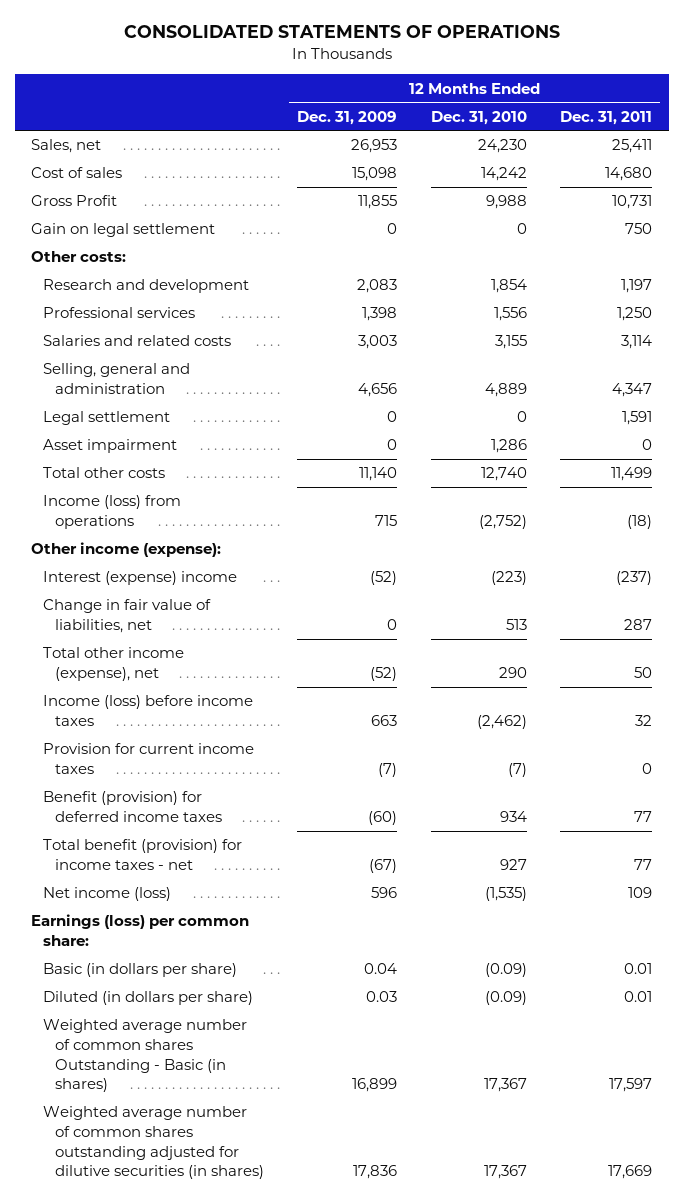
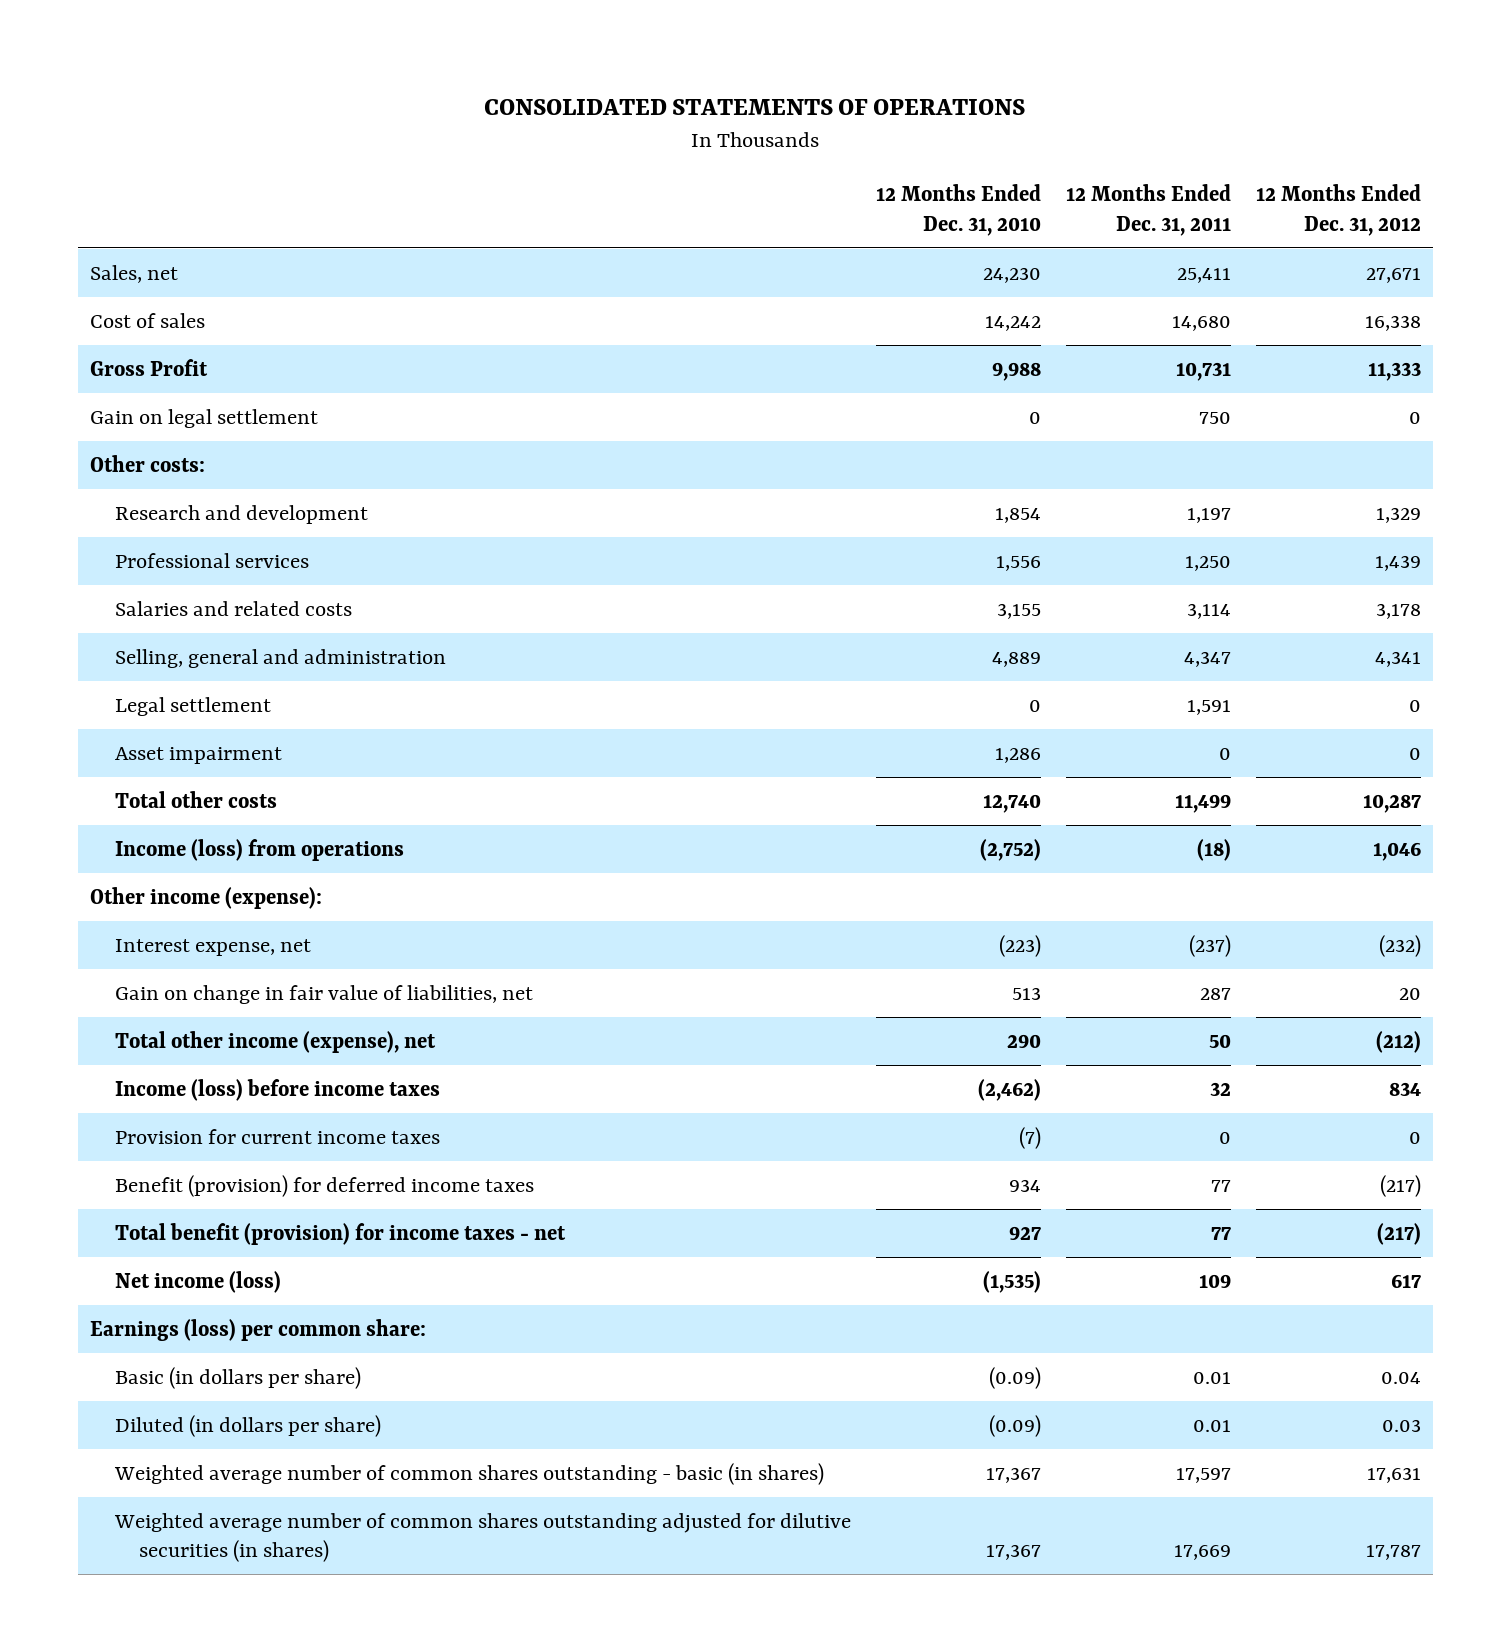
- | 12 Months Ended Dec. 31, 2009 | 12 Months Ended Dec. 31, 2010 | 12 Months Ended Dec. 31, 2011
+ | 12 Months Ended Dec. 31, 2010 | 12 Months Ended Dec. 31, 2011 | 12 Months Ended Dec. 31, 2012
- Interest (expense) income | (52) | (223) | (237)
- Change in fair value of liabilities, net | 0 | 513 | 287
+ Interest expense, net | (223) | (237) | (232)
+ Gain on change in fair value of liabilities, net | 513 | 287 | 20
- Weighted average number of common shares Outstanding - Basic (in shares) | 16,899 | 17,367 | 17,597
+ Weighted average number of common shares outstanding - basic (in shares) | 17,367 | 17,597 | 17,631

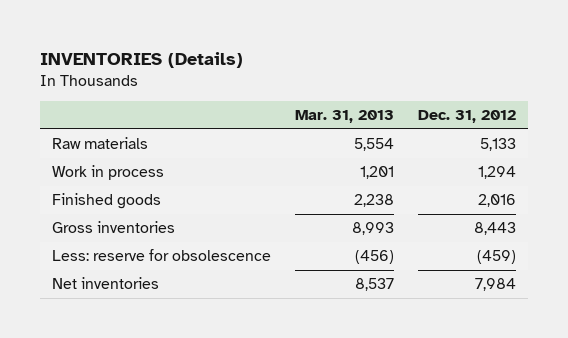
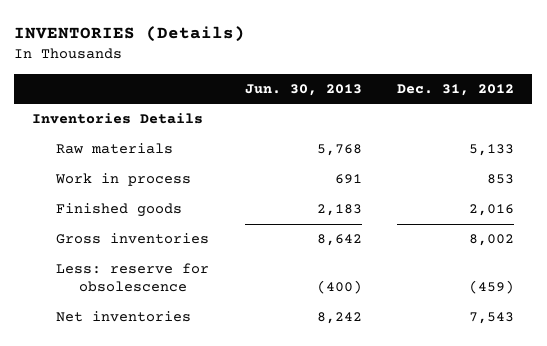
- | Mar. 31, 2013 | Dec. 31, 2012
+ | Jun. 30, 2013 | Dec. 31, 2012
+ Inventories Details
- Work in process | 1,201 | 1,294
+ Work in process | 691 | 853
- Gross inventories | 8,993 | 8,443
+ Gross inventories | 8,642 | 8,002
- Net inventories | 8,537 | 7,984
+ Net inventories | 8,242 | 7,543

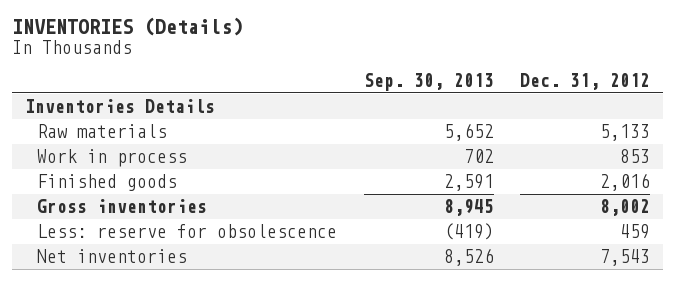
- | Jun. 30, 2013 | Dec. 31, 2012
+ | Sep. 30, 2013 | Dec. 31, 2012
- Less: reserve for obsolescence | (400) | (459)
+ Less: reserve for obsolescence | (419) | 459

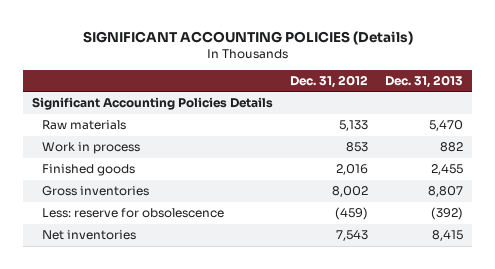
- INVENTORIES (Details)
+ SIGNIFICANT ACCOUNTING POLICIES (Details)
- | Sep. 30, 2013 | Dec. 31, 2012
+ | Dec. 31, 2012 | Dec. 31, 2013
- Inventories Details
+ Significant Accounting Policies Details
- Less: reserve for obsolescence | (419) | 459
+ Less: reserve for obsolescence | (459) | (392)

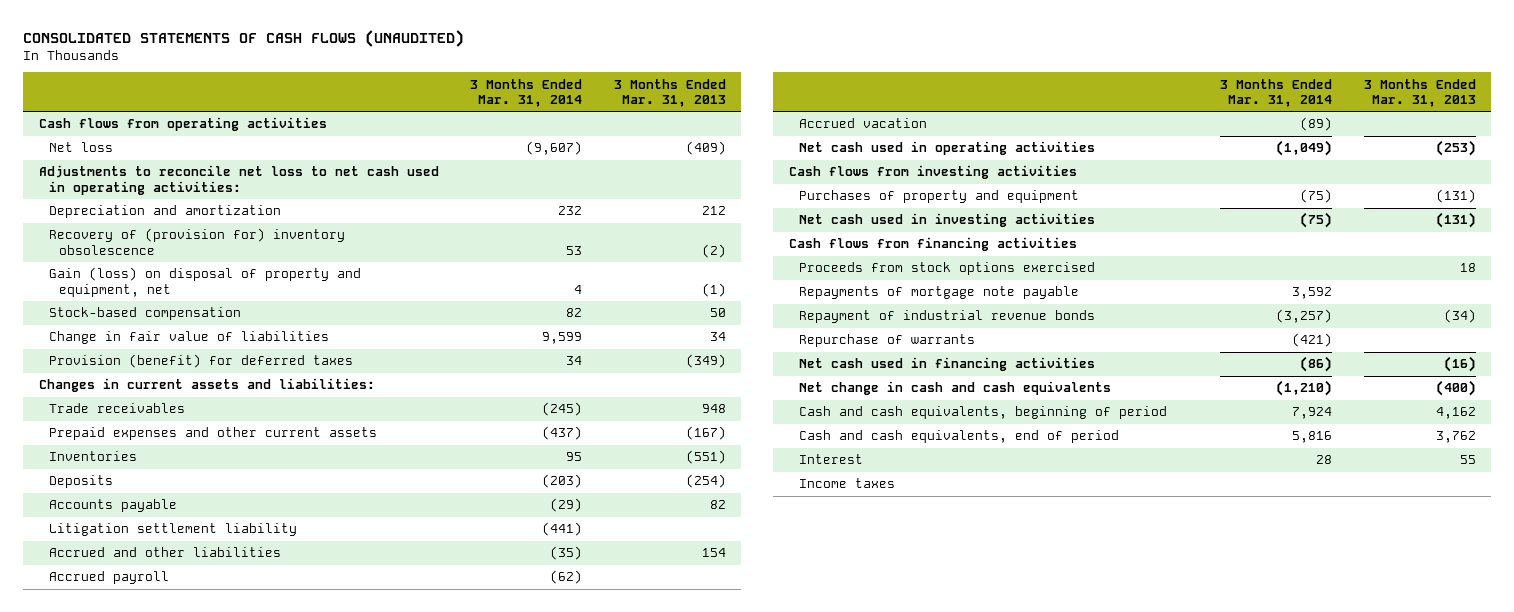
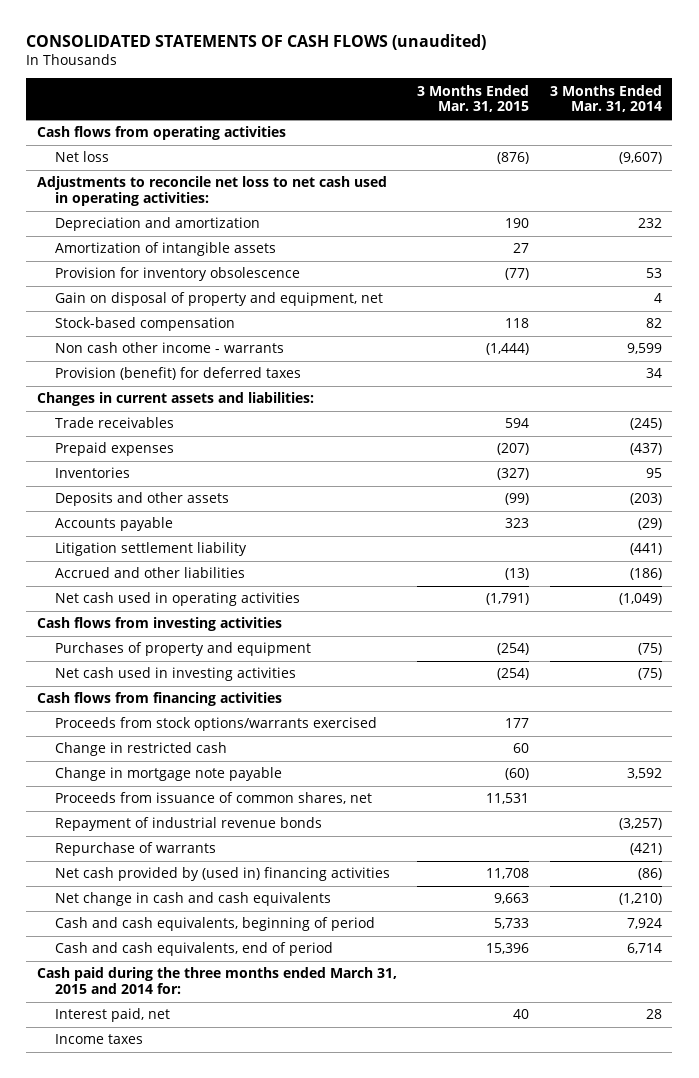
- CONSOLIDATED STATEMENTS OF CASH FLOWS (UNAUDITED)
+ CONSOLIDATED STATEMENTS OF CASH FLOWS (unaudited)
- | 3 Months Ended Mar. 31, 2014 | 3 Months Ended Mar. 31, 2013
+ | 3 Months Ended Mar. 31, 2015 | 3 Months Ended Mar. 31, 2014
- Recovery of (provision for) inventory obsolescence | 53 | (2)
- Gain (loss) on disposal of property and equipment, net | 4 | (1)
+ Amortization of intangible assets | 27 |
+ Provision for inventory obsolescence | (77) | 53
+ Gain on disposal of property and equipment, net | | 4
- Change in fair value of liabilities | 9,599 | 34
+ Non cash other income - warrants | (1,444) | 9,599
- Prepaid expenses and other current assets | (437) | (167)
+ Prepaid expenses | (207) | (437)
- Deposits | (203) | (254)
+ Deposits and other assets | (99) | (203)
- Accrued and other liabilities | (35) | 154
- Accrued payroll | (62) |
- Accrued vacation | (89) |
+ Accrued and other liabilities | (13) | (186)
- Proceeds from stock options exercised | | 18
- Repayments of mortgage note payable | 3,592 |
+ Proceeds from stock options/warrants exercised | 177 |
+ Change in restricted cash | 60 |
+ Change in mortgage note payable | (60) | 3,592
+ Proceeds from issuance of common shares, net | 11,531 |
- Net cash used in financing activities | (86) | (16)
+ Net cash provided by (used in) financing activities | 11,708 | (86)
- Cash and cash equivalents, end of period | 5,816 | 3,762
- Interest | 28 | 55
+ Cash and cash equivalents, end of period | 15,396 | 6,714
+ Cash paid during the three months ended March 31, 2015 and 2014 for:
+ Interest paid, net | 40 | 28

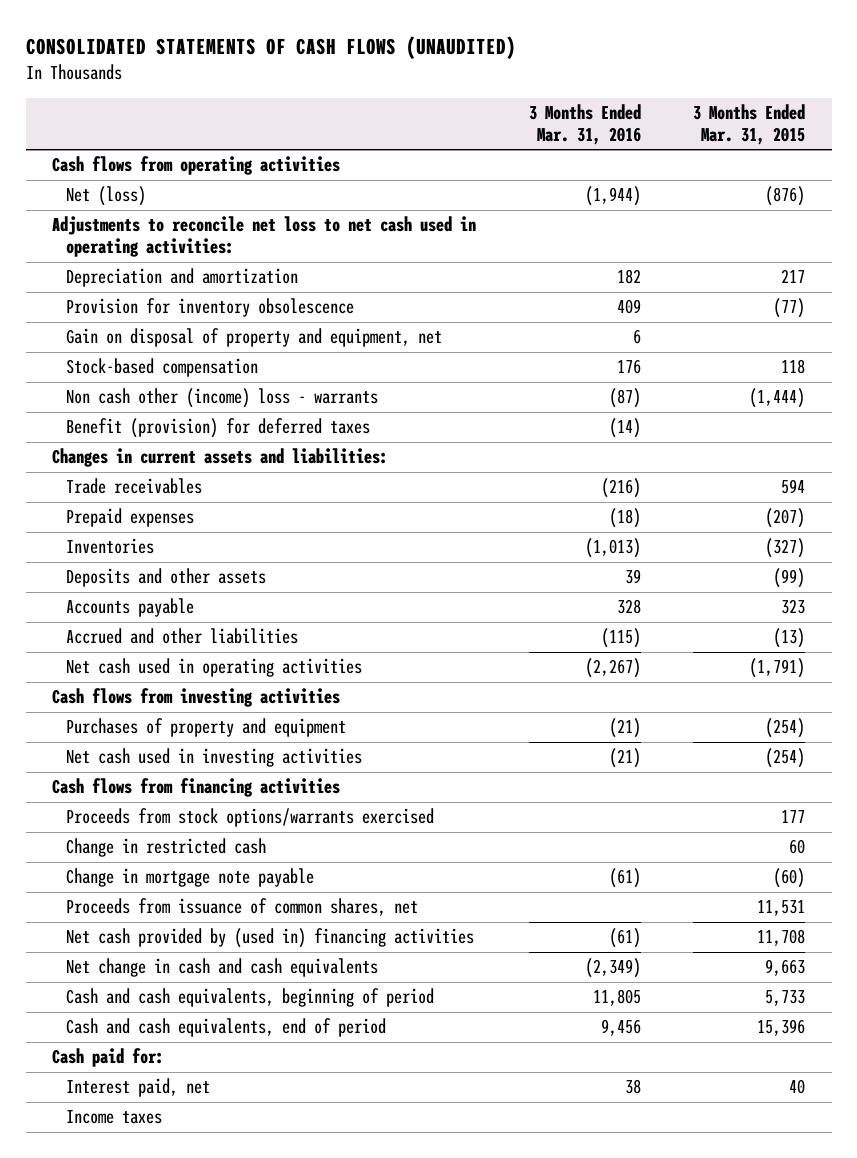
- CONSOLIDATED STATEMENTS OF CASH FLOWS (unaudited)
+ CONSOLIDATED STATEMENTS OF CASH FLOWS (UNAUDITED)
- | 3 Months Ended Mar. 31, 2015 | 3 Months Ended Mar. 31, 2014
+ | 3 Months Ended Mar. 31, 2016 | 3 Months Ended Mar. 31, 2015
- Net loss | (876) | (9,607)
+ Net (loss) | (1,944) | (876)
- Depreciation and amortization | 190 | 232
- Amortization of intangible assets | 27 |
+ Depreciation and amortization | 182 | 217
- Non cash other income - warrants | (1,444) | 9,599
- Provision (benefit) for deferred taxes | | 34
+ Non cash other (income) loss - warrants | (87) | (1,444)
+ Benefit (provision) for deferred taxes | (14) |
- Litigation settlement liability | | (441)
- Repayment of industrial revenue bonds | | (3,257)
- Repurchase of warrants | | (421)
- Cash paid during the three months ended March 31, 2015 and 2014 for:
+ Cash paid for:

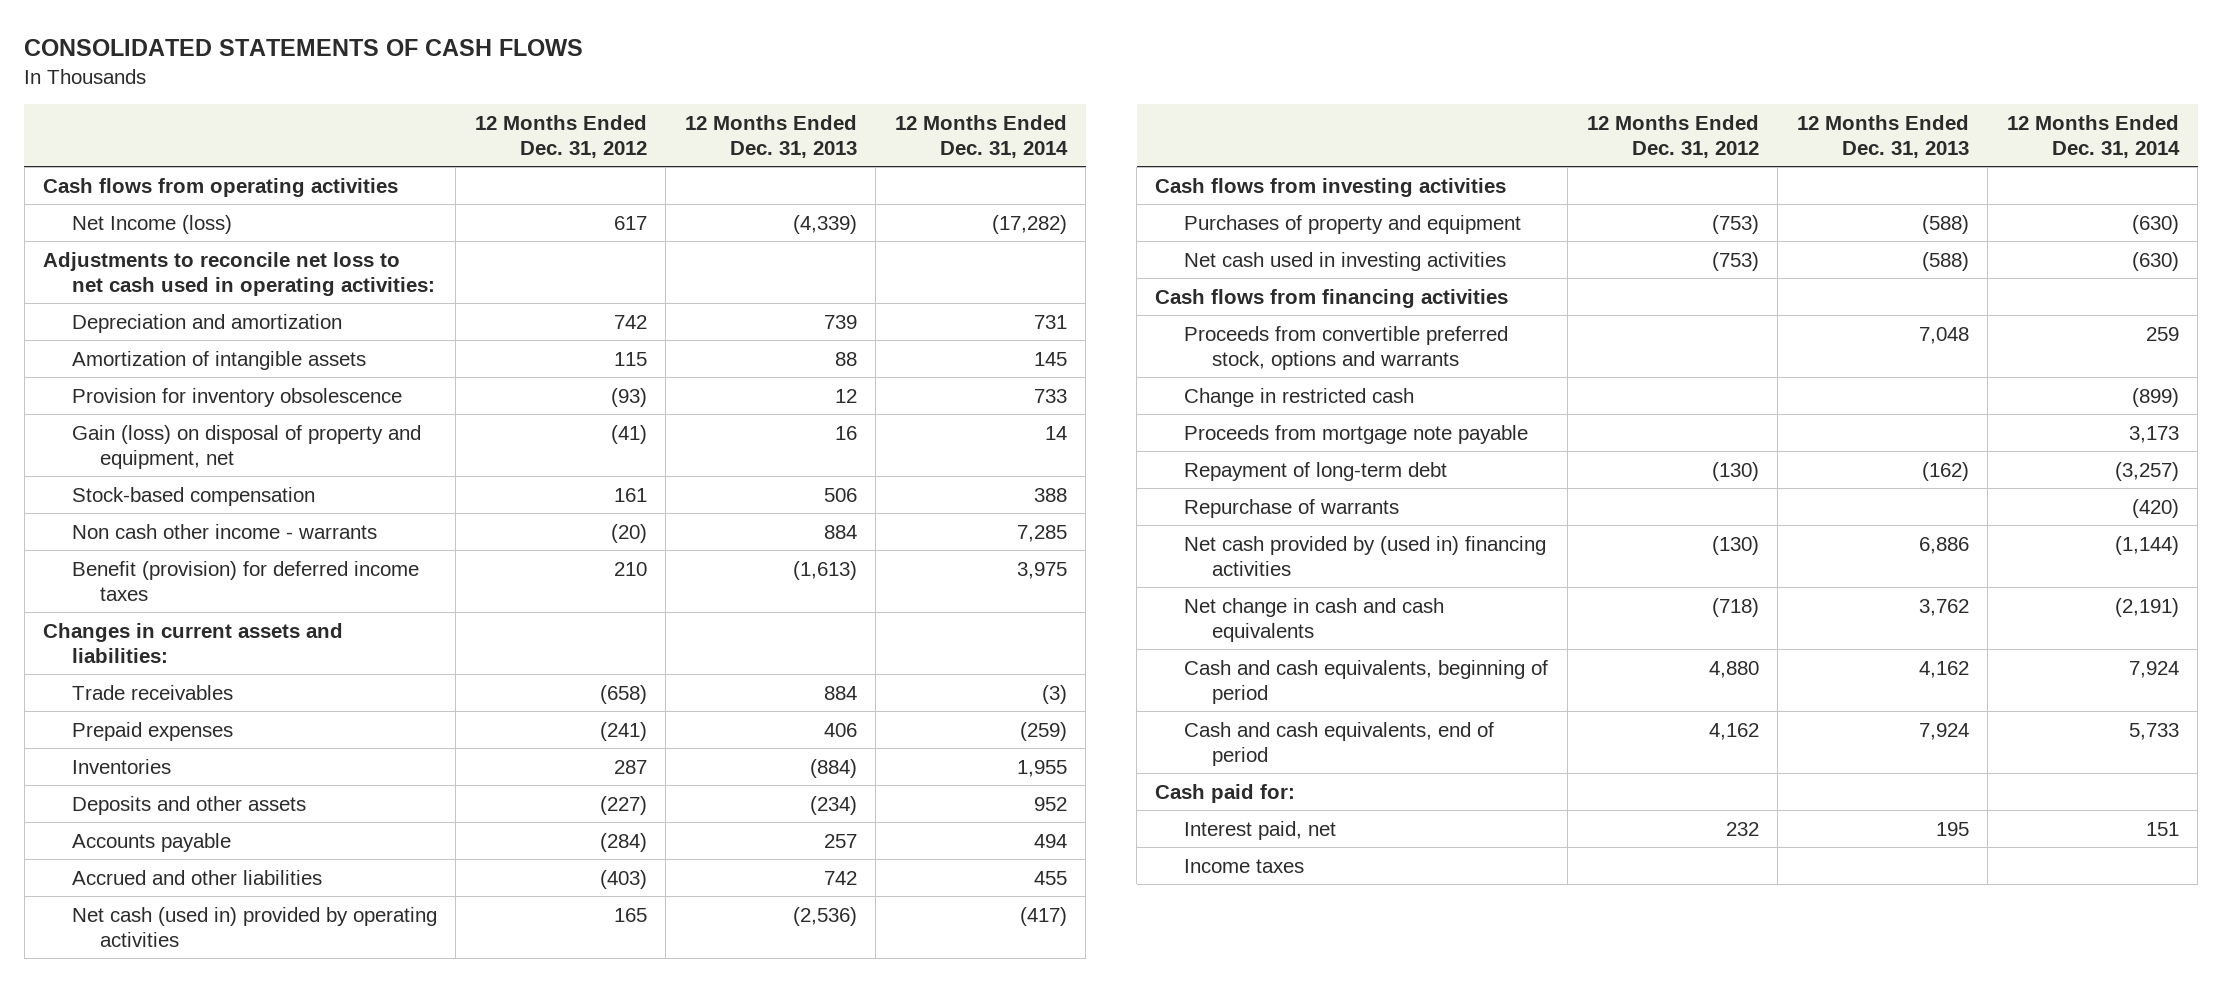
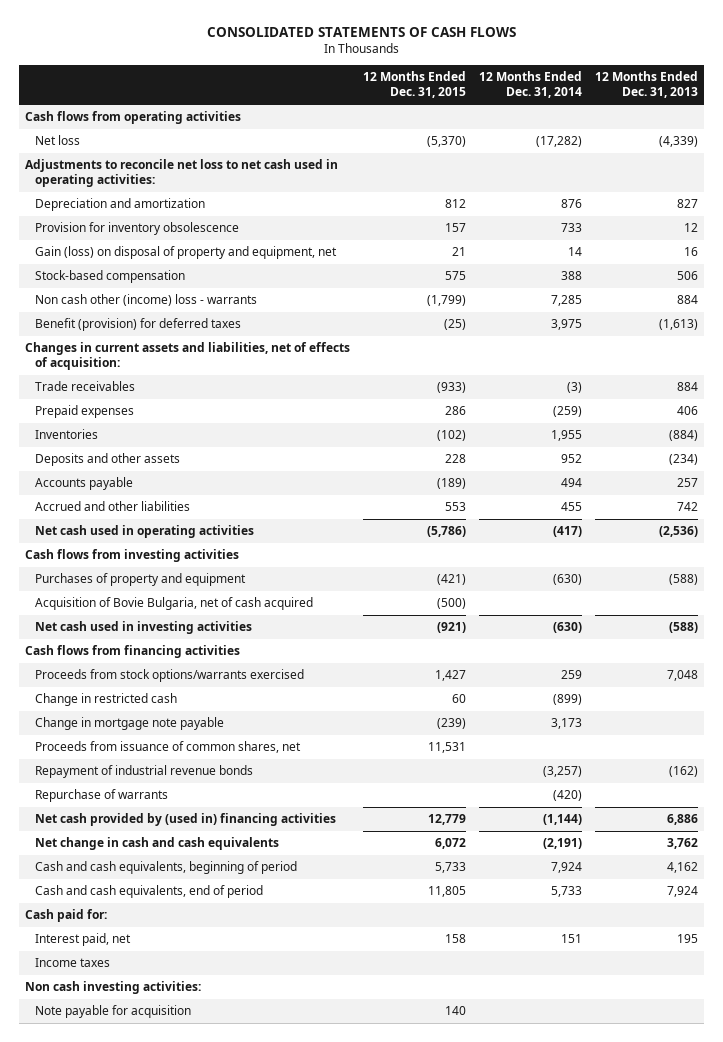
- | 12 Months Ended Dec. 31, 2012 | 12 Months Ended Dec. 31, 2013 | 12 Months Ended Dec. 31, 2014
+ | 12 Months Ended Dec. 31, 2015 | 12 Months Ended Dec. 31, 2014 | 12 Months Ended Dec. 31, 2013
- Net Income (loss) | 617 | (4,339) | (17,282)
+ Net loss | (5,370) | (17,282) | (4,339)
- Depreciation and amortization | 742 | 739 | 731
- Amortization of intangible assets | 115 | 88 | 145
+ Depreciation and amortization | 812 | 876 | 827
- Non cash other income - warrants | (20) | 884 | 7,285
- Benefit (provision) for deferred income taxes | 210 | (1,613) | 3,975
- Changes in current assets and liabilities:
+ Non cash other (income) loss - warrants | (1,799) | 7,285 | 884
+ Benefit (provision) for deferred taxes | (25) | 3,975 | (1,613)
+ Changes in current assets and liabilities, net of effects of acquisition:
- Net cash (used in) provided by operating activities | 165 | (2,536) | (417)
+ Net cash used in operating activities | (5,786) | (417) | (2,536)
+ Acquisition of Bovie Bulgaria, net of cash acquired | (500) | |
- Proceeds from convertible preferred stock, options and warrants | | 7,048 | 259
+ Proceeds from stock options/warrants exercised | 1,427 | 259 | 7,048
- Proceeds from mortgage note payable | | | 3,173
- Repayment of long-term debt | (130) | (162) | (3,257)
+ Change in mortgage note payable | (239) | 3,173 |
+ Proceeds from issuance of common shares, net | 11,531 | |
+ Repayment of industrial revenue bonds | | (3,257) | (162)
+ Non cash investing activities:
+ Note payable for acquisition | 140 | |

